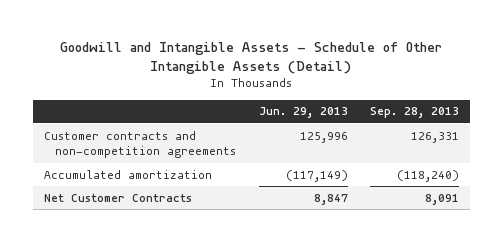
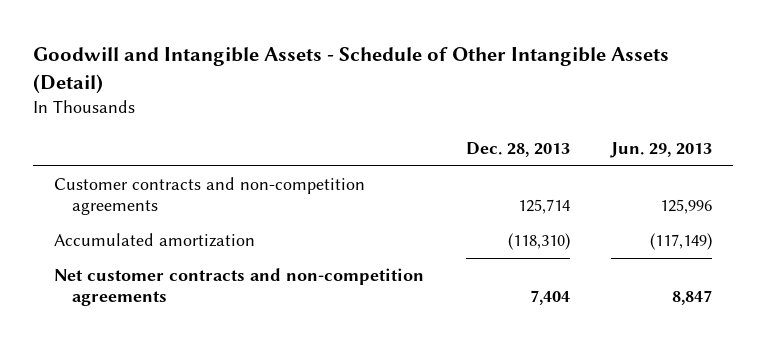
- | Jun. 29, 2013 | Sep. 28, 2013
+ | Dec. 28, 2013 | Jun. 29, 2013
- Net Customer Contracts | 8,847 | 8,091
+ Net customer contracts and non-competition agreements | 7,404 | 8,847

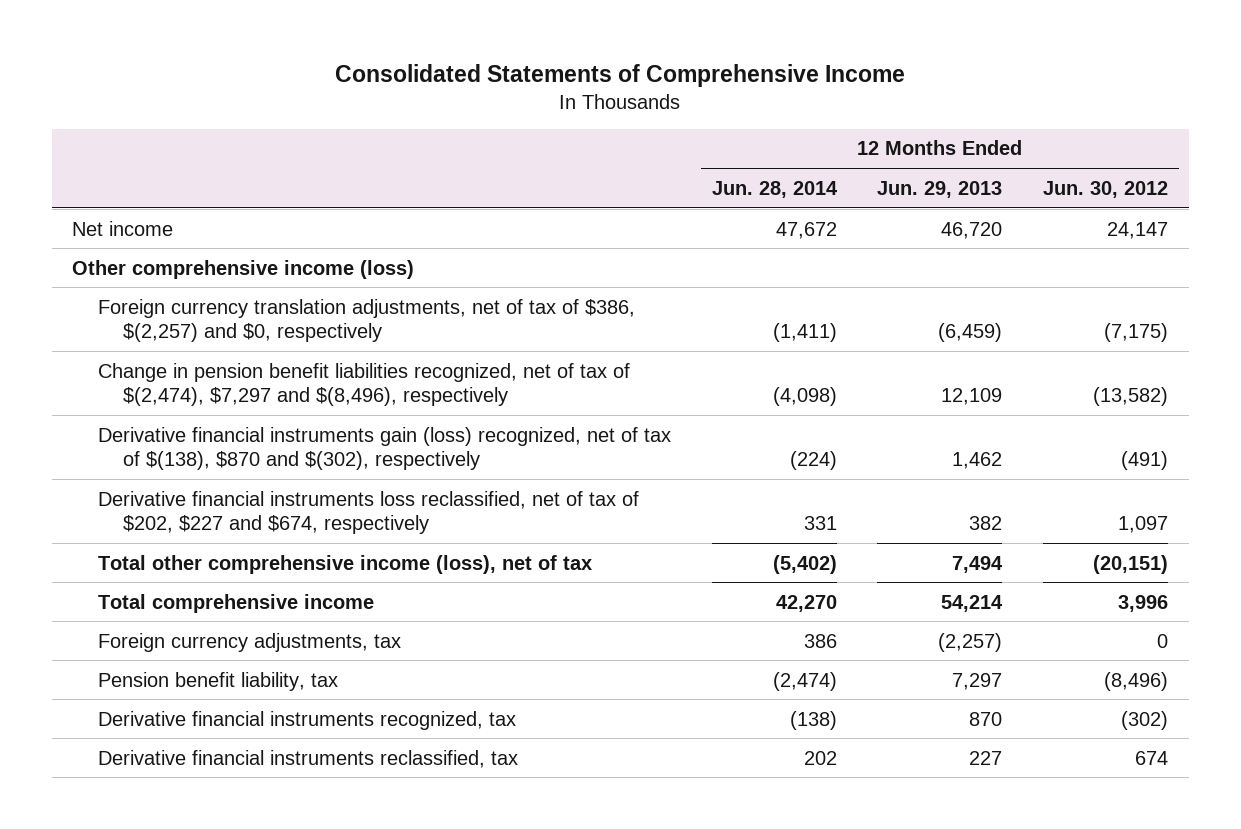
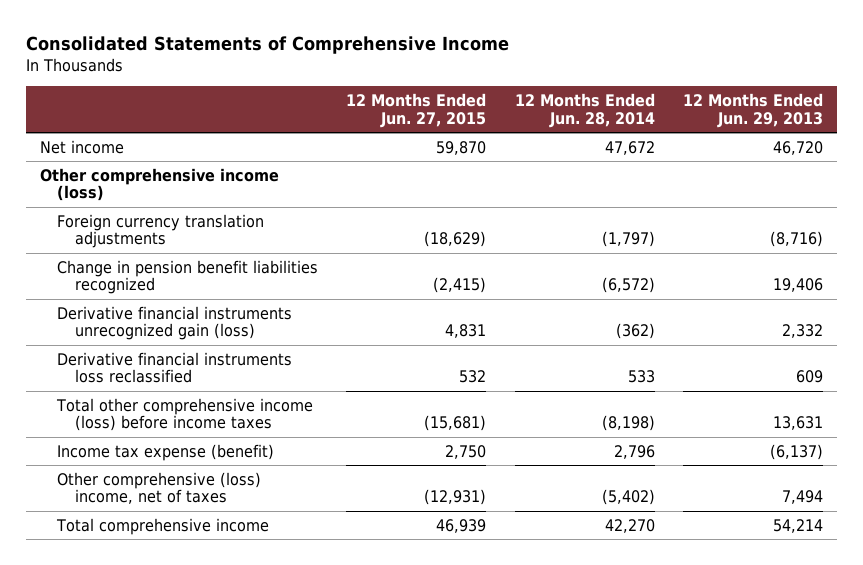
- | 12 Months Ended Jun. 28, 2014 | 12 Months Ended Jun. 29, 2013 | 12 Months Ended Jun. 30, 2012
+ | 12 Months Ended Jun. 27, 2015 | 12 Months Ended Jun. 28, 2014 | 12 Months Ended Jun. 29, 2013
- Foreign currency translation adjustments, net of tax of $386, $(2,257) and $0, respectively | (1,411) | (6,459) | (7,175)
- Change in pension benefit liabilities recognized, net of tax of $(2,474), $7,297 and $(8,496), respectively | (4,098) | 12,109 | (13,582)
- Derivative financial instruments gain (loss) recognized, net of tax of $(138), $870 and $(302), respectively | (224) | 1,462 | (491)
- Derivative financial instruments loss reclassified, net of tax of $202, $227 and $674, respectively | 331 | 382 | 1,097
- Total other comprehensive income (loss), net of tax | (5,402) | 7,494 | (20,151)
+ Foreign currency translation adjustments | (18,629) | (1,797) | (8,716)
+ Change in pension benefit liabilities recognized | (2,415) | (6,572) | 19,406
+ Derivative financial instruments unrecognized gain (loss) | 4,831 | (362) | 2,332
+ Derivative financial instruments loss reclassified | 532 | 533 | 609
+ Total other comprehensive income (loss) before income taxes | (15,681) | (8,198) | 13,631
+ Income tax expense (benefit) | 2,750 | 2,796 | (6,137)
+ Other comprehensive (loss) income, net of taxes | (12,931) | (5,402) | 7,494
- Foreign currency adjustments, tax | 386 | (2,257) | 0
- Pension benefit liability, tax | (2,474) | 7,297 | (8,496)
- Derivative financial instruments recognized, tax | (138) | 870 | (302)
- Derivative financial instruments reclassified, tax | 202 | 227 | 674

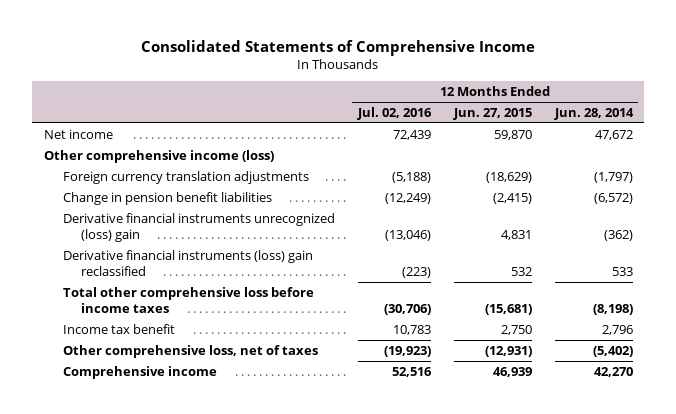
- | 12 Months Ended Jun. 27, 2015 | 12 Months Ended Jun. 28, 2014 | 12 Months Ended Jun. 29, 2013
+ | 12 Months Ended Jul. 02, 2016 | 12 Months Ended Jun. 27, 2015 | 12 Months Ended Jun. 28, 2014
- Change in pension benefit liabilities recognized | (2,415) | (6,572) | 19,406
- Derivative financial instruments unrecognized gain (loss) | 4,831 | (362) | 2,332
- Derivative financial instruments loss reclassified | 532 | 533 | 609
- Total other comprehensive income (loss) before income taxes | (15,681) | (8,198) | 13,631
- Income tax expense (benefit) | 2,750 | 2,796 | (6,137)
- Other comprehensive (loss) income, net of taxes | (12,931) | (5,402) | 7,494
- Total comprehensive income | 46,939 | 42,270 | 54,214
+ Change in pension benefit liabilities | (12,249) | (2,415) | (6,572)
+ Derivative financial instruments unrecognized (loss) gain | (13,046) | 4,831 | (362)
+ Derivative financial instruments (loss) gain reclassified | (223) | 532 | 533
+ Total other comprehensive loss before income taxes | (30,706) | (15,681) | (8,198)
+ Income tax benefit | 10,783 | 2,750 | 2,796
+ Other comprehensive loss, net of taxes | (19,923) | (12,931) | (5,402)
+ Comprehensive income | 52,516 | 46,939 | 42,270

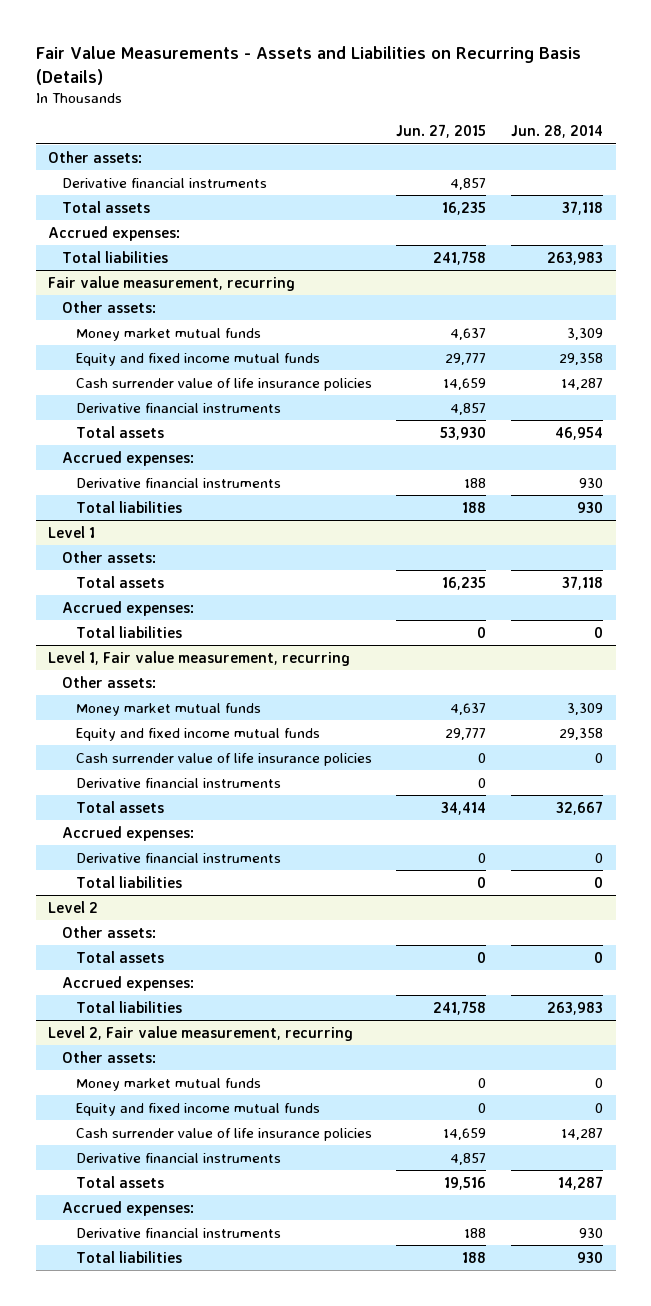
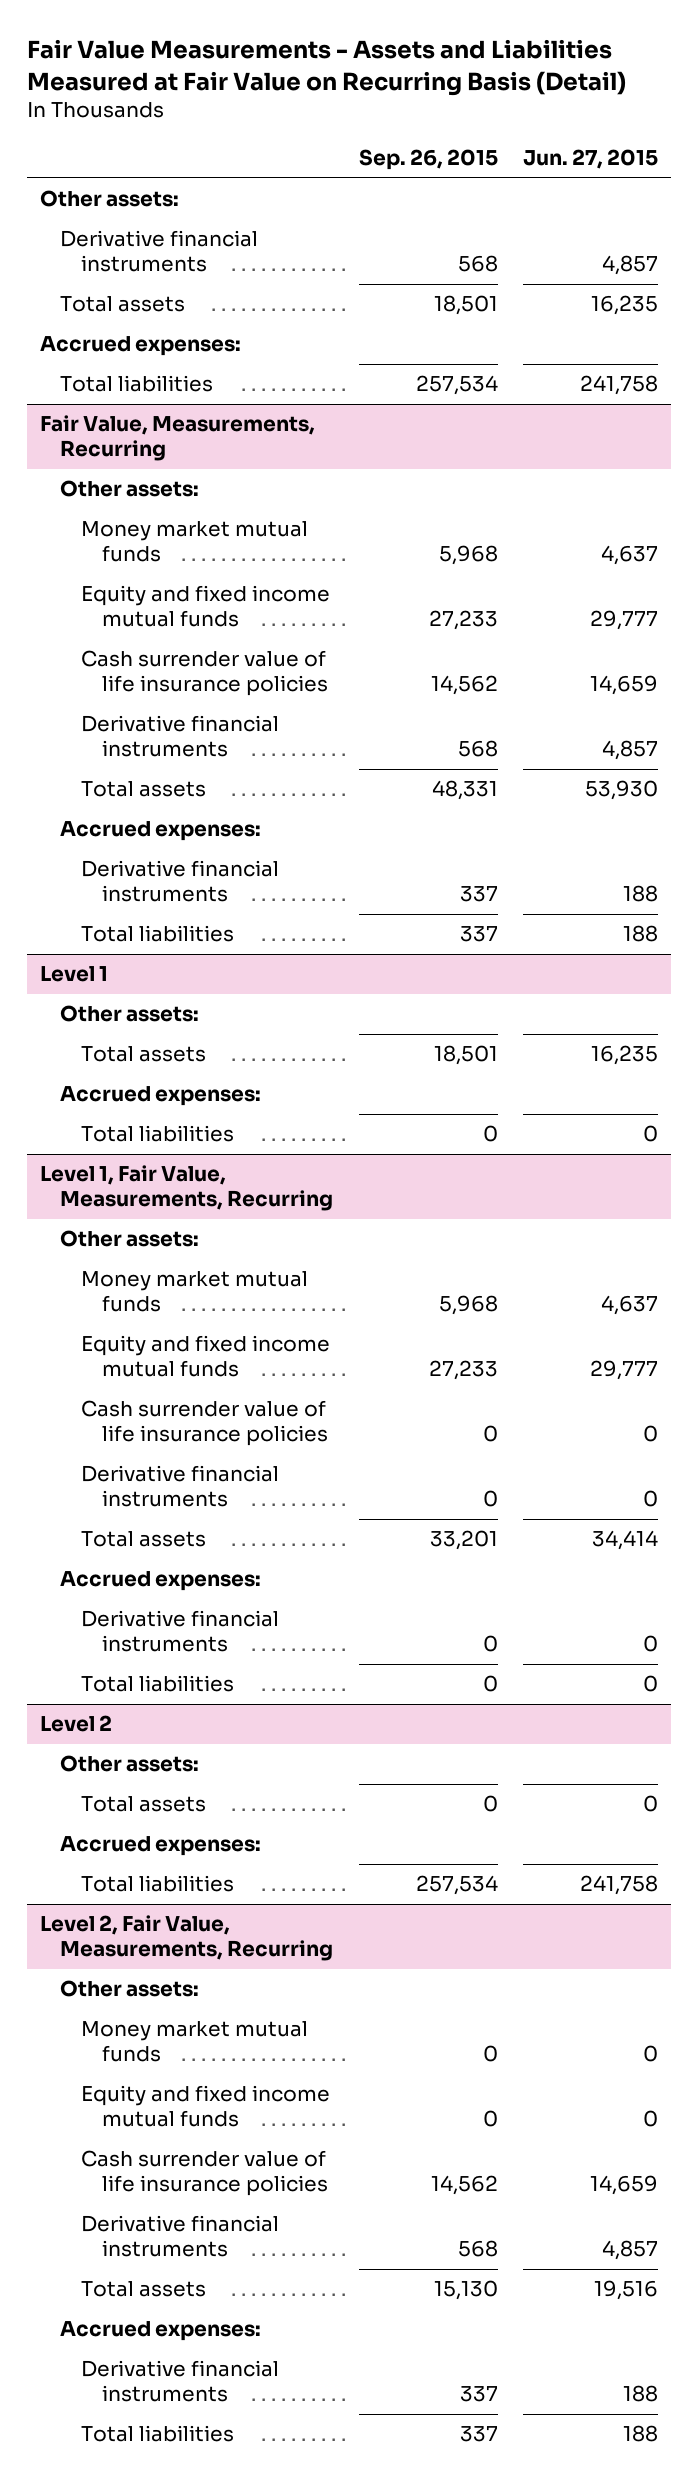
- Fair Value Measurements - Assets and Liabilities on Recurring Basis (Details)
+ Fair Value Measurements - Assets and Liabilities Measured at Fair Value on Recurring Basis (Detail)
- | Jun. 27, 2015 | Jun. 28, 2014
+ | Sep. 26, 2015 | Jun. 27, 2015
- Fair value measurement, recurring
+ Fair Value, Measurements, Recurring
- Level 1, Fair value measurement, recurring
+ Level 1, Fair Value, Measurements, Recurring
- Level 2, Fair value measurement, recurring
+ Level 2, Fair Value, Measurements, Recurring

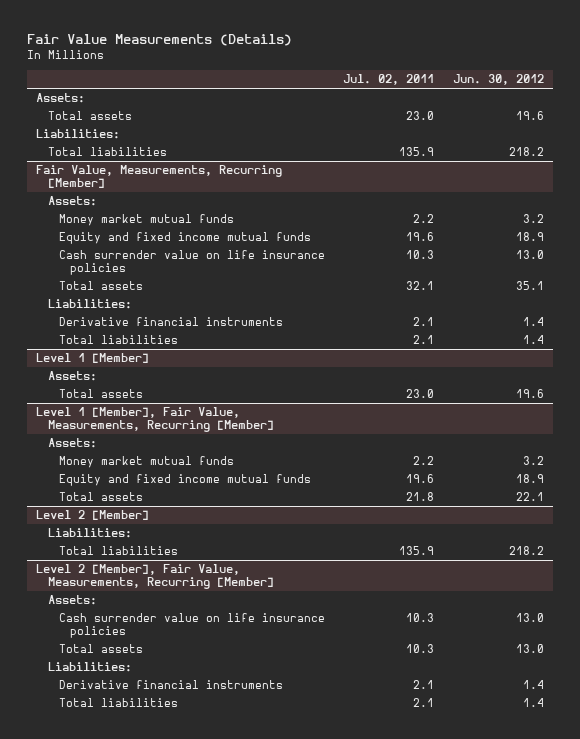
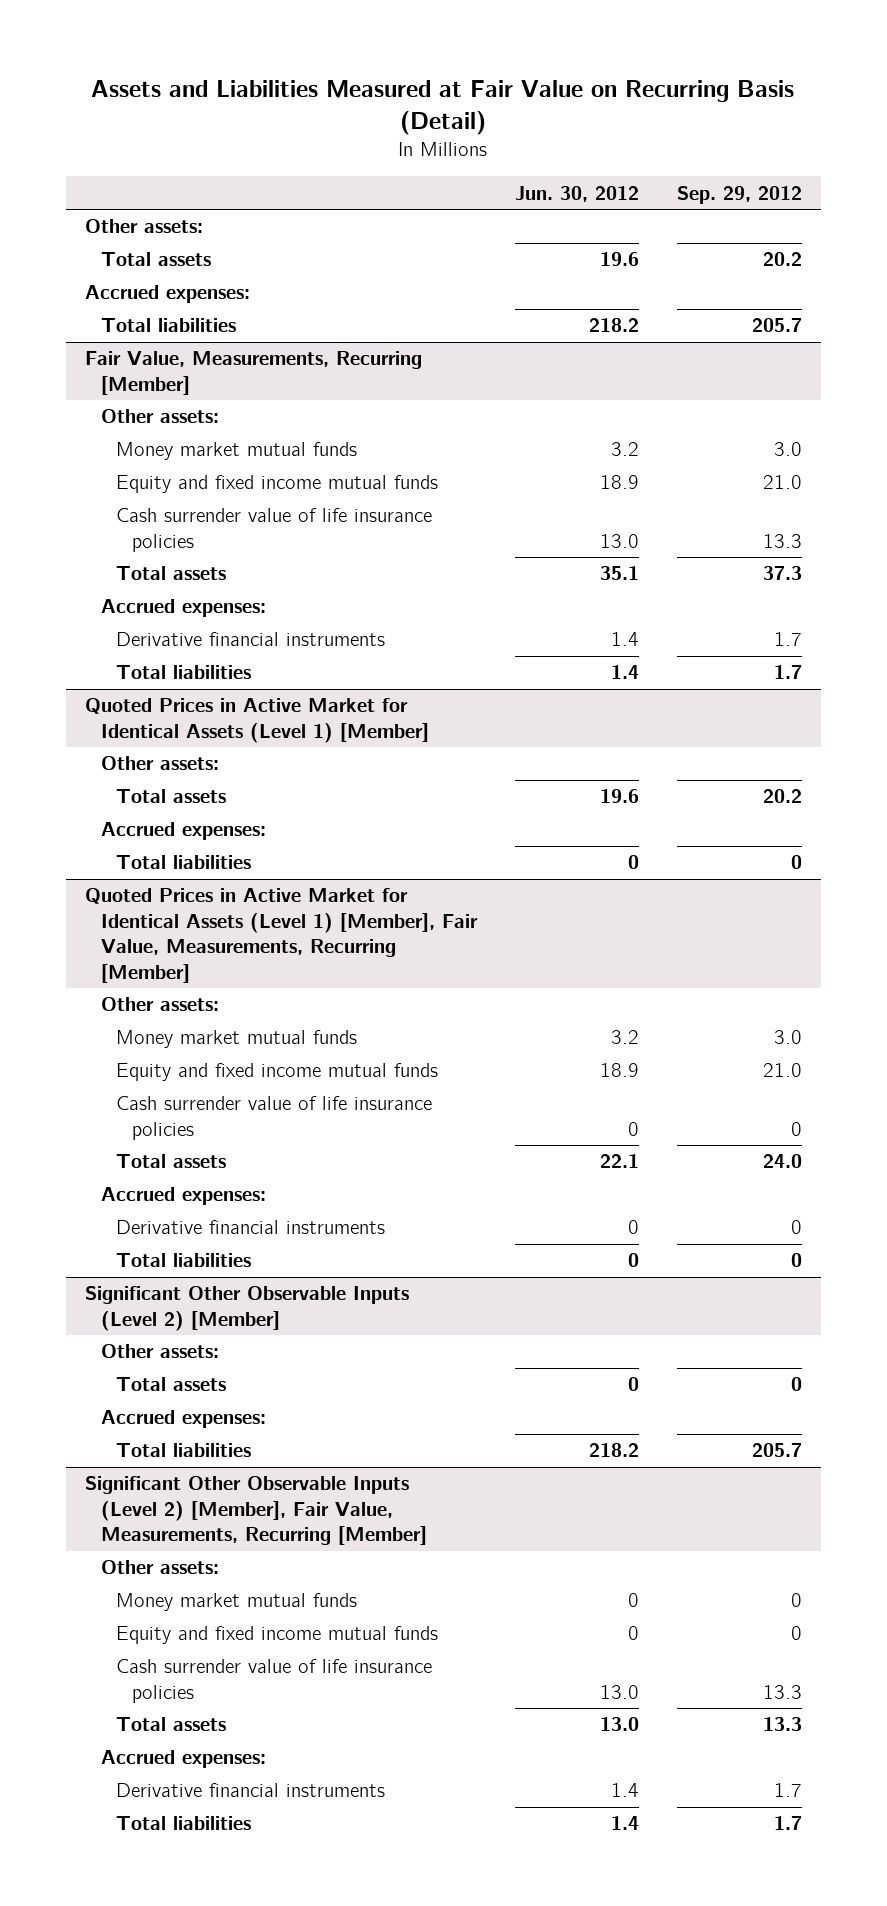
- Fair Value Measurements (Details)
+ Assets and Liabilities Measured at Fair Value on Recurring Basis (Detail)
- | Jul. 02, 2011 | Jun. 30, 2012
+ | Jun. 30, 2012 | Sep. 29, 2012
- Assets:
+ Other assets:
- Liabilities:
+ Accrued expenses:
@ Fair Value, Measurements, Recurring [Member]
- Assets:
+ Other assets:
- Cash surrender value on life insurance policies | 10.3 | 13.0
+ Cash surrender value of life insurance policies | 13.0 | 13.3
- Liabilities:
+ Accrued expenses:
- Level 1 [Member]
- Assets:
+ Quoted Prices in Active Market for Identical Assets (Level 1) [Member]
+ Other assets:
- Level 1 [Member], Fair Value, Measurements, Recurring [Member]
- Assets:
+ Accrued expenses:
+ Total liabilities | 0 | 0
+ Quoted Prices in Active Market for Identical Assets (Level 1) [Member], Fair Value, Measurements, Recurring [Member]
+ Other assets:
+ Cash surrender value of life insurance policies | 0 | 0
- Level 2 [Member]
- Liabilities:
+ Accrued expenses:
+ Derivative financial instruments | 0 | 0
+ Total liabilities | 0 | 0
+ Significant Other Observable Inputs (Level 2) [Member]
+ Other assets:
+ Total assets | 0 | 0
+ Accrued expenses:
- Level 2 [Member], Fair Value, Measurements, Recurring [Member]
- Assets:
- Cash surrender value on life insurance policies | 10.3 | 13.0
+ Significant Other Observable Inputs (Level 2) [Member], Fair Value, Measurements, Recurring [Member]
+ Other assets:
+ Money market mutual funds | 0 | 0
+ Equity and fixed income mutual funds | 0 | 0
+ Cash surrender value of life insurance policies | 13.0 | 13.3
- Liabilities:
+ Accrued expenses:

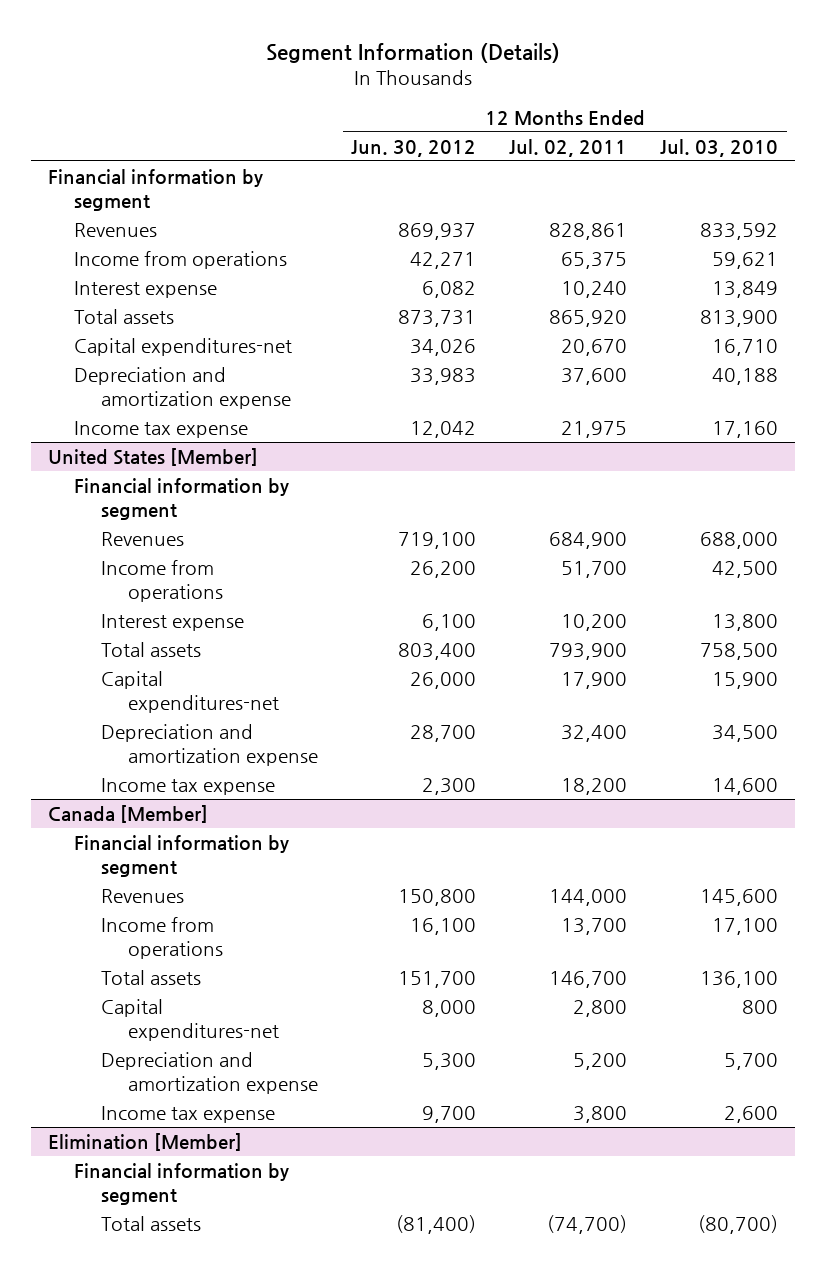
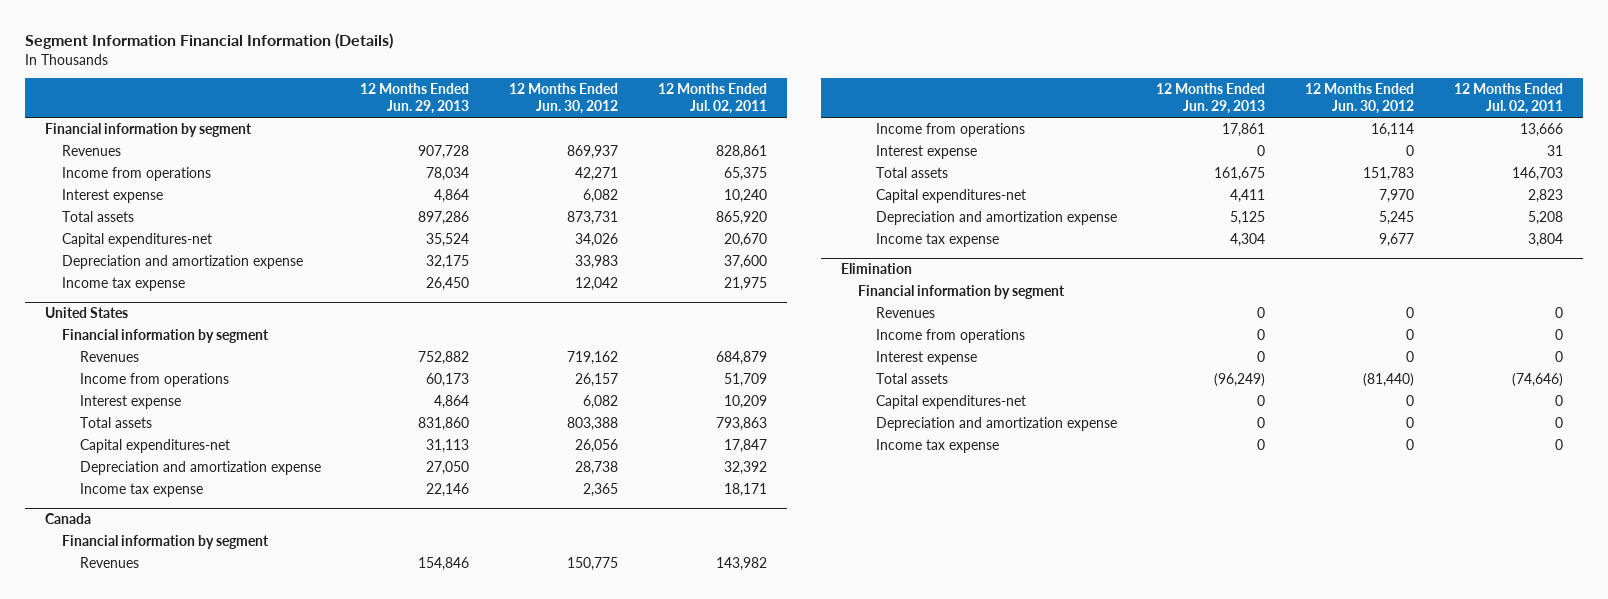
- Segment Information (Details)
+ Segment Information Financial Information (Details)
- | 12 Months Ended Jun. 30, 2012 | 12 Months Ended Jul. 02, 2011 | 12 Months Ended Jul. 03, 2010
+ | 12 Months Ended Jun. 29, 2013 | 12 Months Ended Jun. 30, 2012 | 12 Months Ended Jul. 02, 2011
- United States [Member]
+ United States
- Revenues | 719,100 | 684,900 | 688,000
- Income from operations | 26,200 | 51,700 | 42,500
- Interest expense | 6,100 | 10,200 | 13,800
- Total assets | 803,400 | 793,900 | 758,500
- Capital expenditures-net | 26,000 | 17,900 | 15,900
- Depreciation and amortization expense | 28,700 | 32,400 | 34,500
- Income tax expense | 2,300 | 18,200 | 14,600
- Canada [Member]
+ Revenues | 752,882 | 719,162 | 684,879
+ Income from operations | 60,173 | 26,157 | 51,709
+ Interest expense | 4,864 | 6,082 | 10,209
+ Total assets | 831,860 | 803,388 | 793,863
+ Capital expenditures-net | 31,113 | 26,056 | 17,847
+ Depreciation and amortization expense | 27,050 | 28,738 | 32,392
+ Income tax expense | 22,146 | 2,365 | 18,171
+ Canada
- Revenues | 150,800 | 144,000 | 145,600
- Income from operations | 16,100 | 13,700 | 17,100
- Total assets | 151,700 | 146,700 | 136,100
- Capital expenditures-net | 8,000 | 2,800 | 800
- Depreciation and amortization expense | 5,300 | 5,200 | 5,700
- Income tax expense | 9,700 | 3,800 | 2,600
- Elimination [Member]
+ Revenues | 154,846 | 150,775 | 143,982
+ Income from operations | 17,861 | 16,114 | 13,666
+ Interest expense | 0 | 0 | 31
+ Total assets | 161,675 | 151,783 | 146,703
+ Capital expenditures-net | 4,411 | 7,970 | 2,823
+ Depreciation and amortization expense | 5,125 | 5,245 | 5,208
+ Income tax expense | 4,304 | 9,677 | 3,804
+ Elimination
- Total assets | (81,400) | (74,700) | (80,700)
+ Revenues | 0 | 0 | 0
+ Income from operations | 0 | 0 | 0
+ Interest expense | 0 | 0 | 0
+ Total assets | (96,249) | (81,440) | (74,646)
+ Capital expenditures-net | 0 | 0 | 0
+ Depreciation and amortization expense | 0 | 0 | 0
+ Income tax expense | 0 | 0 | 0

